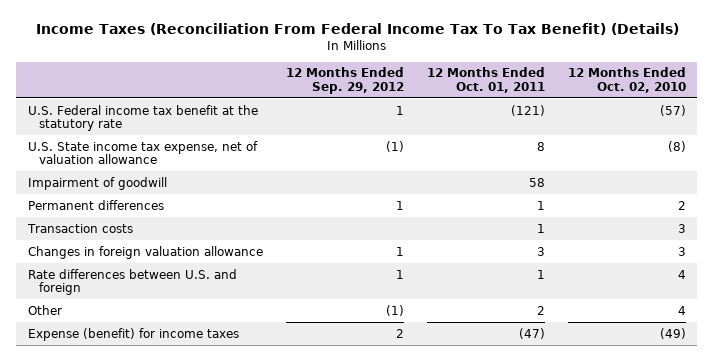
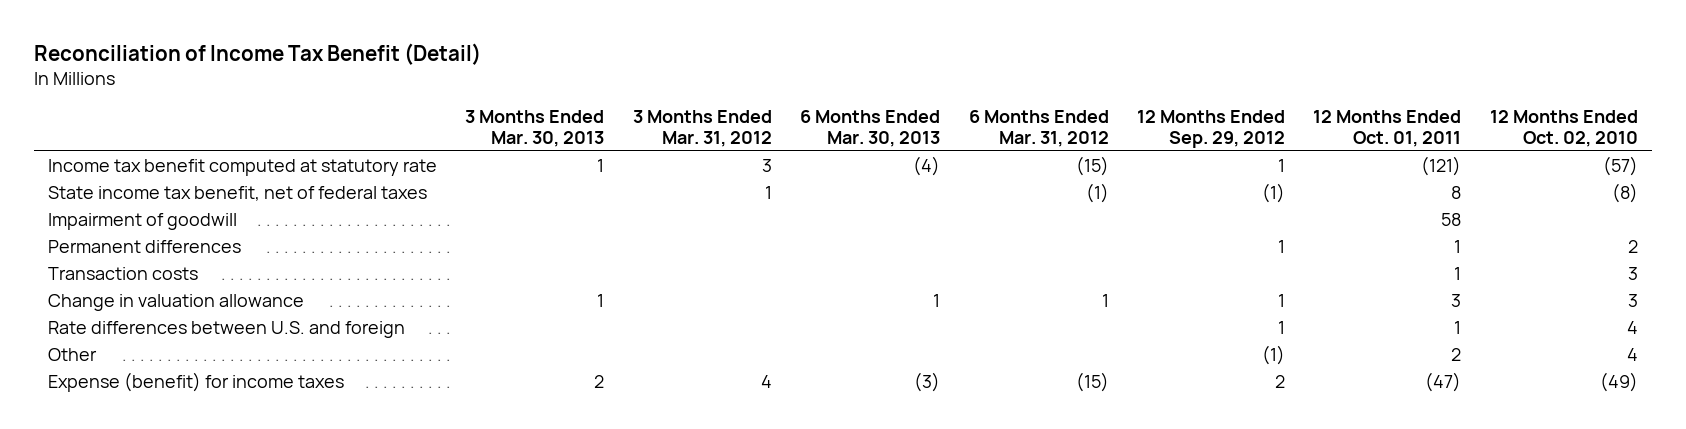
- Income Taxes (Reconciliation From Federal Income Tax To Tax Benefit) (Details)
+ Reconciliation of Income Tax Benefit (Detail)
- | 12 Months Ended Sep. 29, 2012 | 12 Months Ended Oct. 01, 2011 | 12 Months Ended Oct. 02, 2010
+ | 3 Months Ended Mar. 30, 2013 | 3 Months Ended Mar. 31, 2012 | 6 Months Ended Mar. 30, 2013 | 6 Months Ended Mar. 31, 2012 | 12 Months Ended Sep. 29, 2012 | 12 Months Ended Oct. 01, 2011 | 12 Months Ended Oct. 02, 2010
- U.S. Federal income tax benefit at the statutory rate | 1 | (121) | (57)
- U.S. State income tax expense, net of valuation allowance | (1) | 8 | (8)
+ Income tax benefit computed at statutory rate | 1 | 3 | (4) | (15) | 1 | (121) | (57)
+ State income tax benefit, net of federal taxes | | 1 | | (1) | (1) | 8 | (8)
- Changes in foreign valuation allowance | 1 | 3 | 3
+ Change in valuation allowance | 1 | | 1 | 1 | 1 | 3 | 3

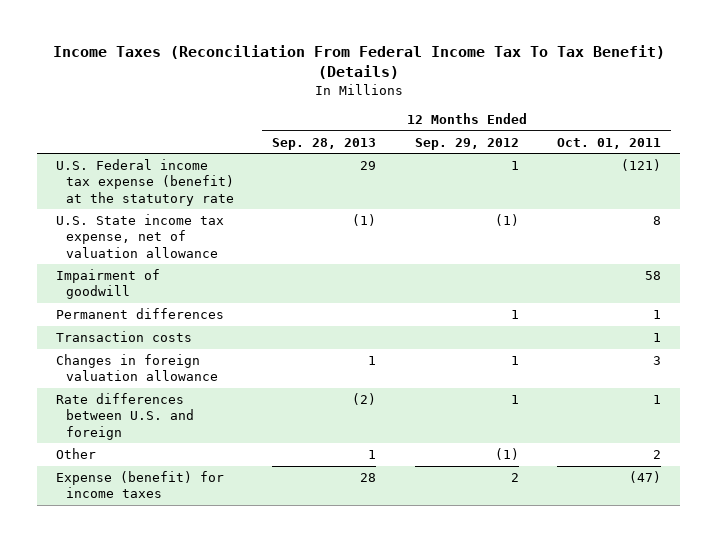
- Reconciliation of Income Tax Benefit (Detail)
+ Income Taxes (Reconciliation From Federal Income Tax To Tax Benefit) (Details)
- | 3 Months Ended Mar. 30, 2013 | 3 Months Ended Mar. 31, 2012 | 6 Months Ended Mar. 30, 2013 | 6 Months Ended Mar. 31, 2012 | 12 Months Ended Sep. 29, 2012 | 12 Months Ended Oct. 01, 2011 | 12 Months Ended Oct. 02, 2010
+ | 12 Months Ended Sep. 28, 2013 | 12 Months Ended Sep. 29, 2012 | 12 Months Ended Oct. 01, 2011
- Income tax benefit computed at statutory rate | 1 | 3 | (4) | (15) | 1 | (121) | (57)
- State income tax benefit, net of federal taxes | | 1 | | (1) | (1) | 8 | (8)
+ U.S. Federal income tax expense (benefit) at the statutory rate | 29 | 1 | (121)
+ U.S. State income tax expense, net of valuation allowance | (1) | (1) | 8
- Change in valuation allowance | 1 | | 1 | 1 | 1 | 3 | 3
+ Changes in foreign valuation allowance | 1 | 1 | 3

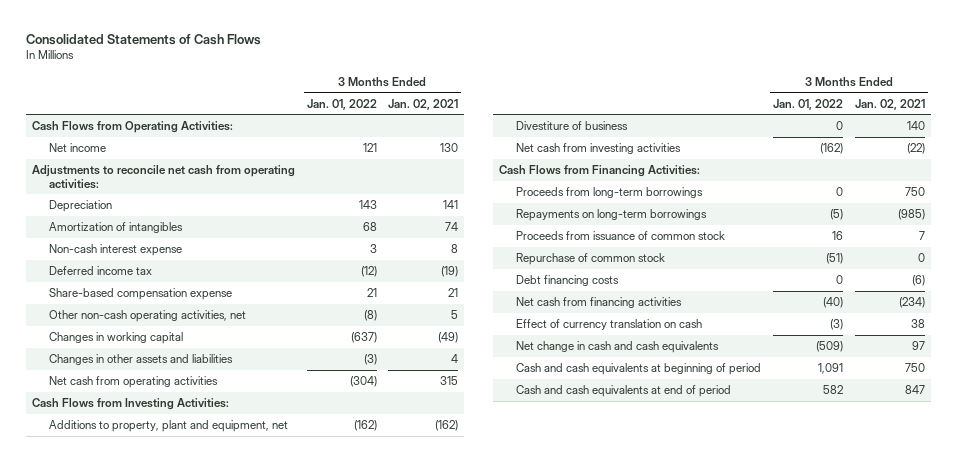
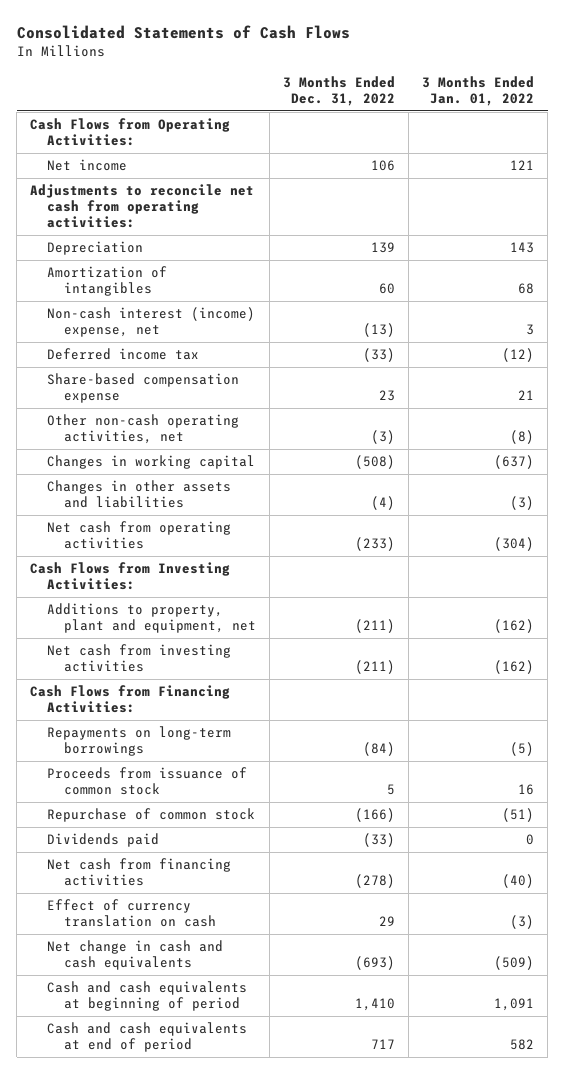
- | 3 Months Ended Jan. 01, 2022 | 3 Months Ended Jan. 02, 2021
+ | 3 Months Ended Dec. 31, 2022 | 3 Months Ended Jan. 01, 2022
- Non-cash interest expense | 3 | 8
+ Non-cash interest (income) expense, net | (13) | 3
- Divestiture of business | 0 | 140
- Proceeds from long-term borrowings | 0 | 750
- Debt financing costs | 0 | (6)
+ Dividends paid | (33) | 0

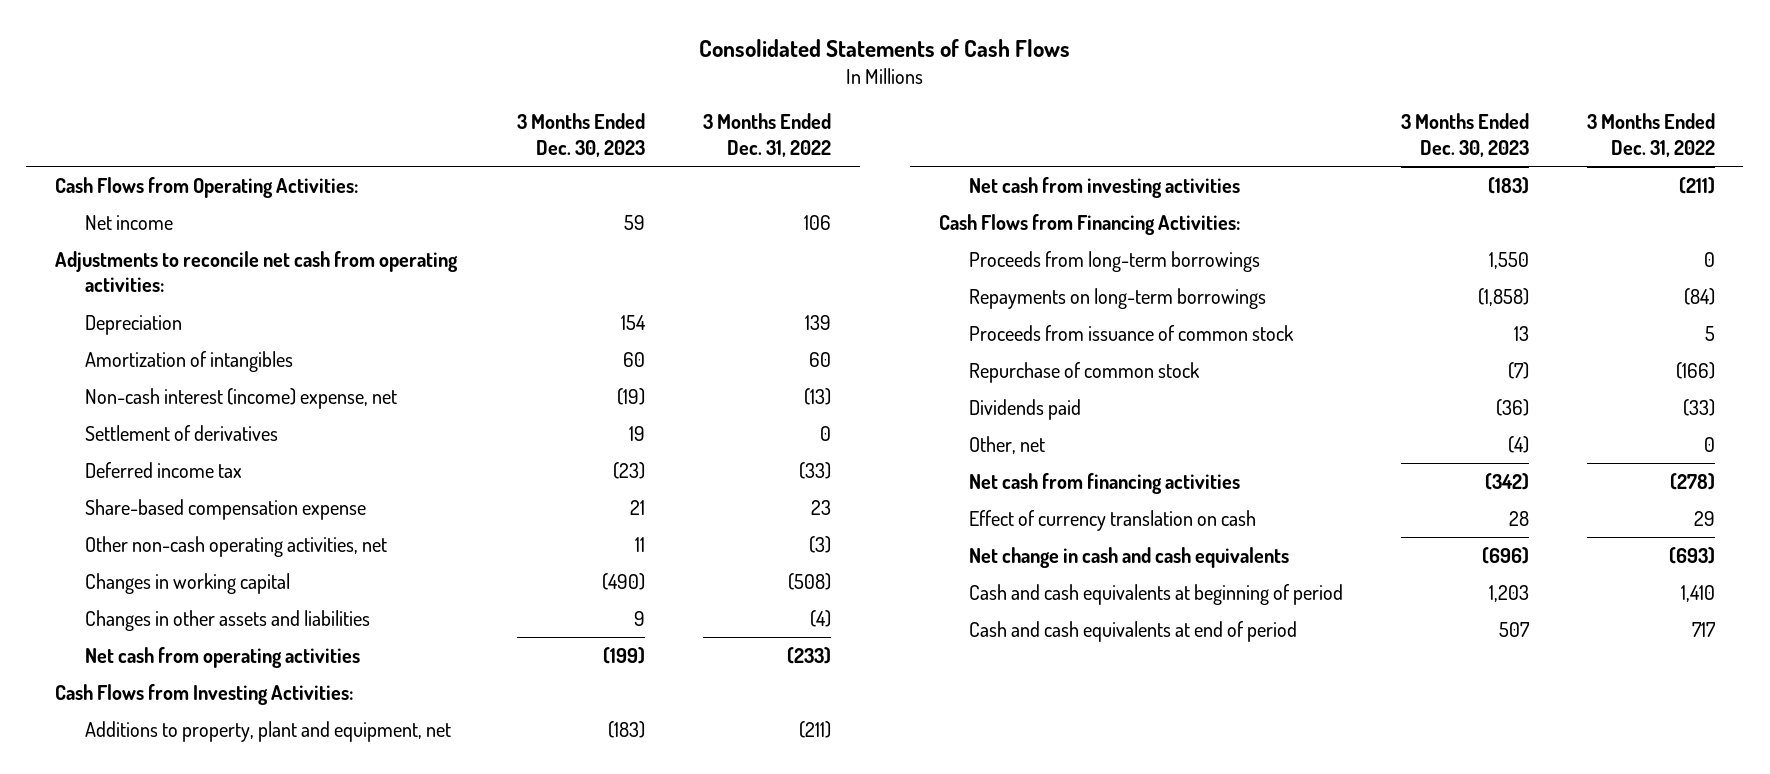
- | 3 Months Ended Dec. 31, 2022 | 3 Months Ended Jan. 01, 2022
+ | 3 Months Ended Dec. 30, 2023 | 3 Months Ended Dec. 31, 2022
+ Settlement of derivatives | 19 | 0
+ Proceeds from long-term borrowings | 1,550 | 0
+ Other, net | (4) | 0

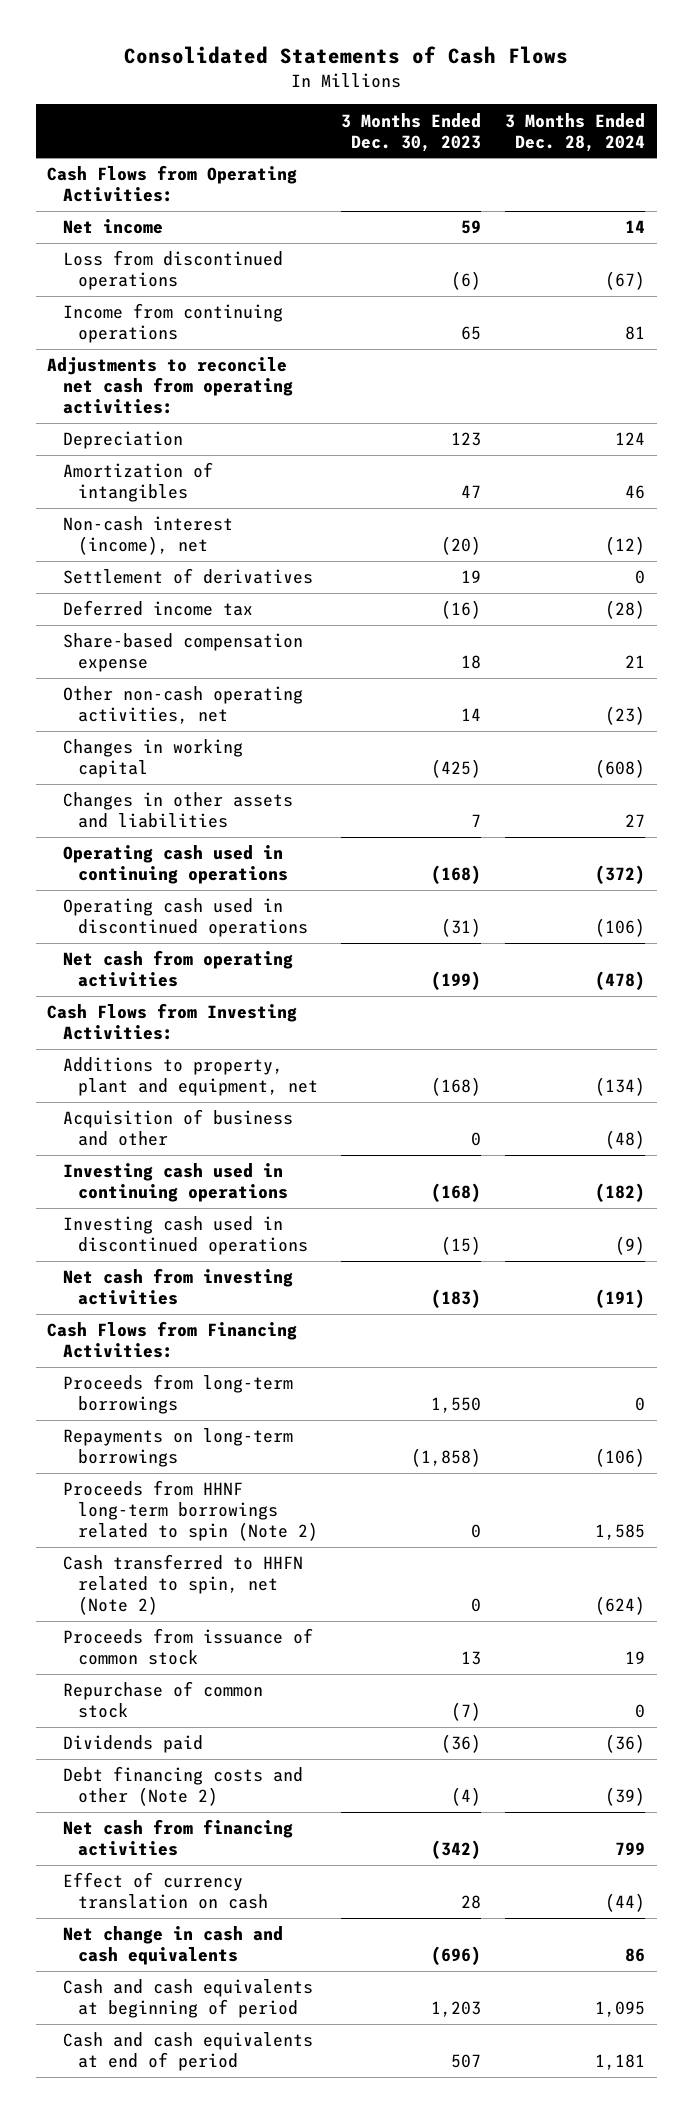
- | 3 Months Ended Dec. 30, 2023 | 3 Months Ended Dec. 31, 2022
+ | 3 Months Ended Dec. 30, 2023 | 3 Months Ended Dec. 28, 2024
+ Loss from discontinued operations | (6) | (67)
+ Income from continuing operations | 65 | 81
- Depreciation | 154 | 139
- Amortization of intangibles | 60 | 60
- Non-cash interest (income) expense, net | (19) | (13)
+ Depreciation | 123 | 124
+ Amortization of intangibles | 47 | 46
+ Non-cash interest (income), net | (20) | (12)
- Deferred income tax | (23) | (33)
- Share-based compensation expense | 21 | 23
- Other non-cash operating activities, net | 11 | (3)
- Changes in working capital | (490) | (508)
- Changes in other assets and liabilities | 9 | (4)
+ Deferred income tax | (16) | (28)
+ Share-based compensation expense | 18 | 21
+ Other non-cash operating activities, net | 14 | (23)
+ Changes in working capital | (425) | (608)
+ Changes in other assets and liabilities | 7 | 27
+ Operating cash used in continuing operations | (168) | (372)
+ Operating cash used in discontinued operations | (31) | (106)
- Additions to property, plant and equipment, net | (183) | (211)
+ Additions to property, plant and equipment, net | (168) | (134)
+ Acquisition of business and other | 0 | (48)
+ Investing cash used in continuing operations | (168) | (182)
+ Investing cash used in discontinued operations | (15) | (9)
+ Proceeds from HHNF long-term borrowings related to spin (Note 2) | 0 | 1,585
+ Cash transferred to HHFN related to spin, net (Note 2) | 0 | (624)
- Other, net | (4) | 0
+ Debt financing costs and other (Note 2) | (4) | (39)

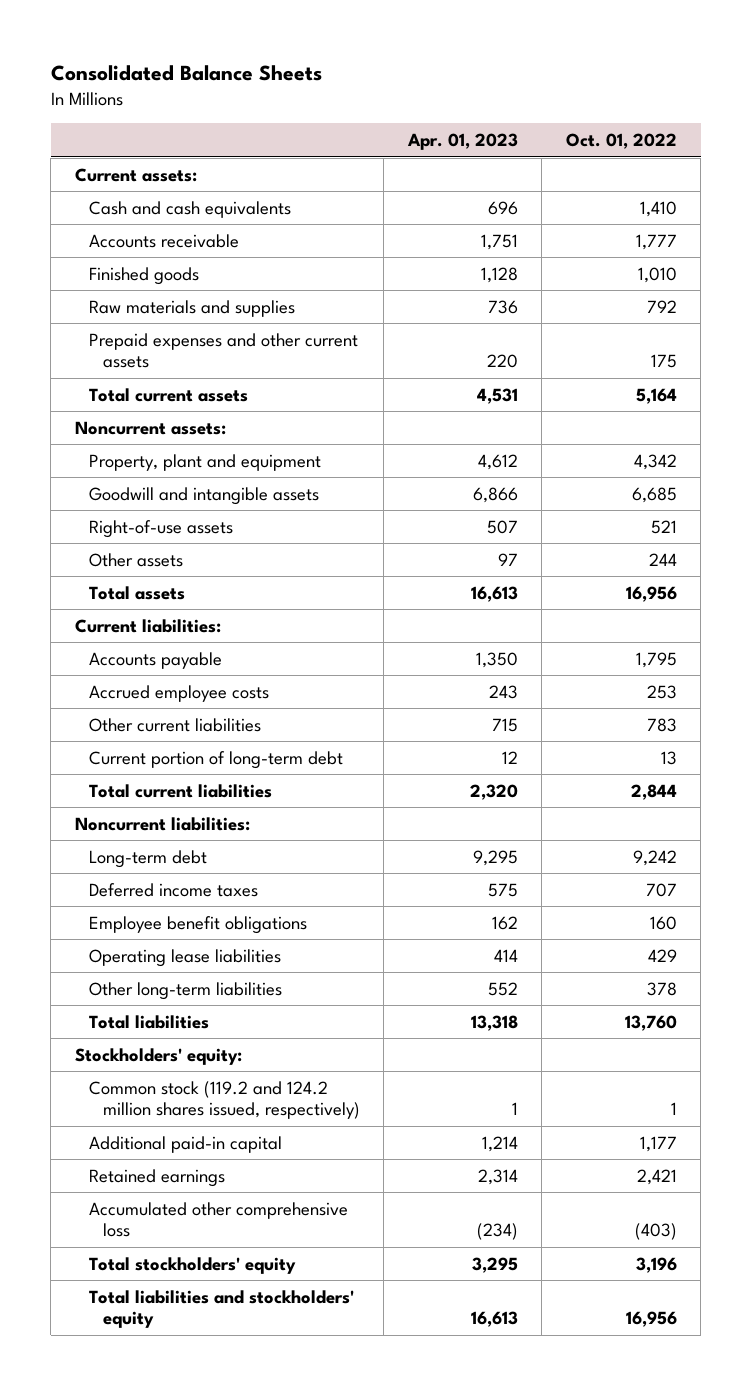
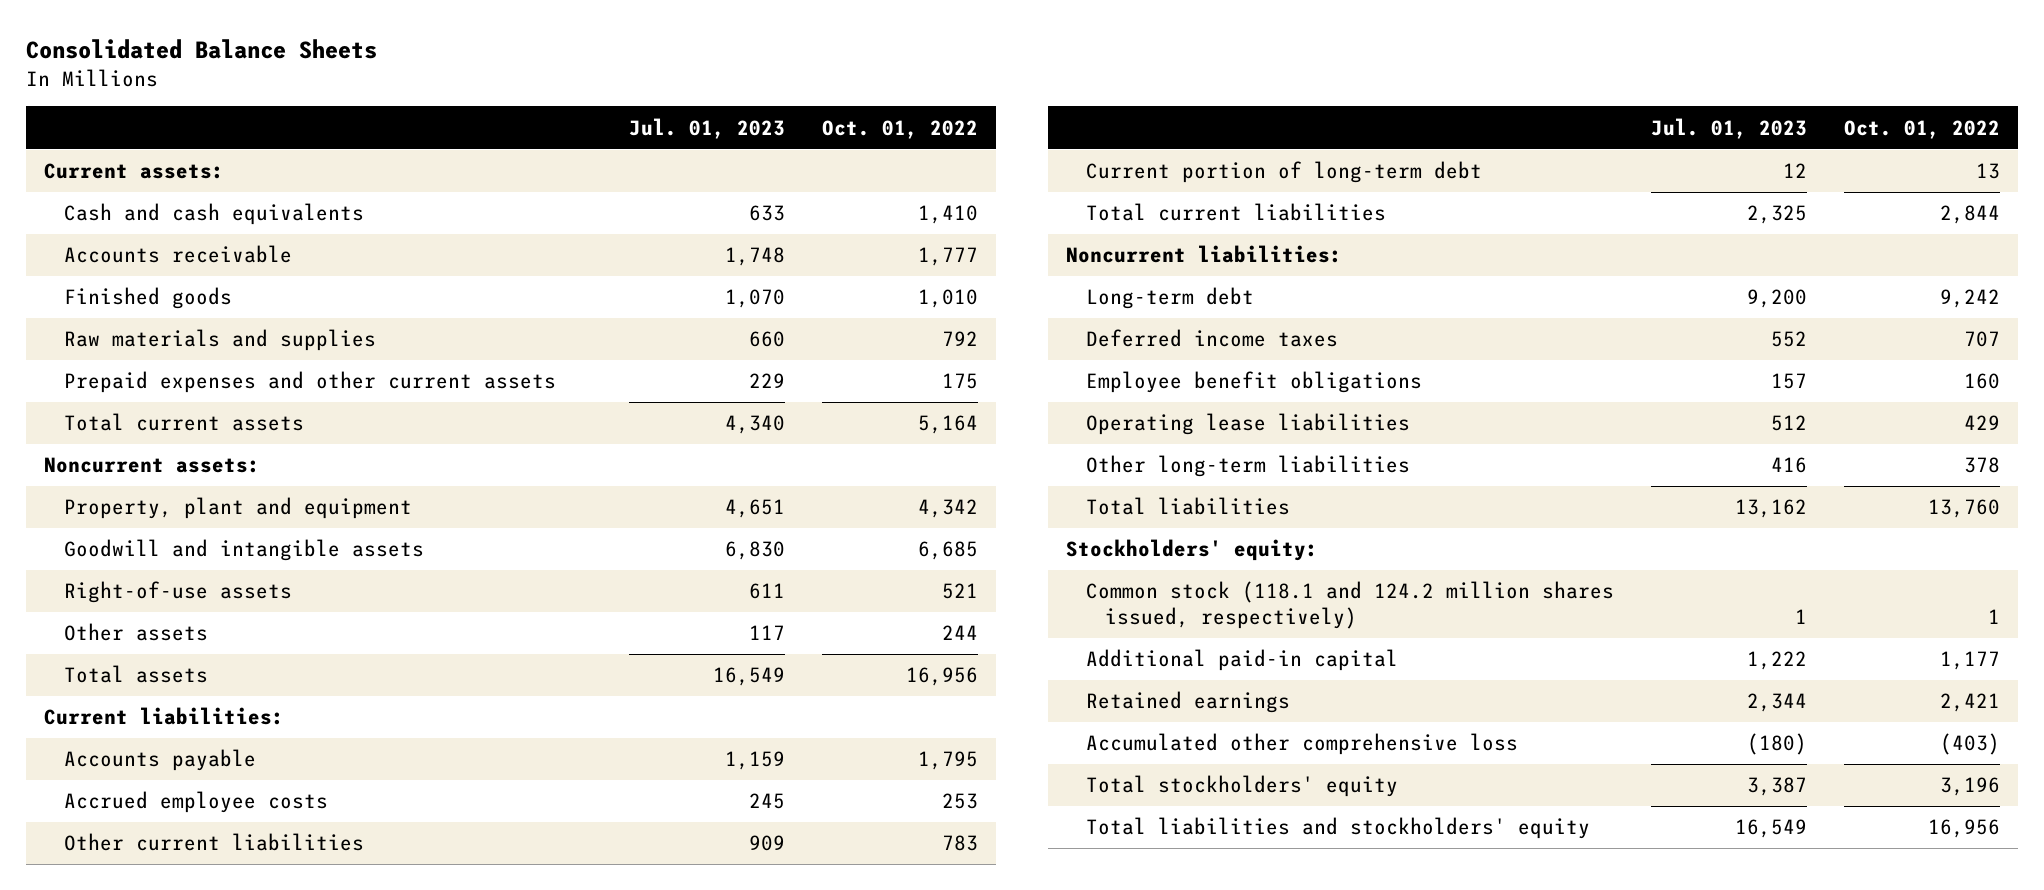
- | Apr. 01, 2023 | Oct. 01, 2022
+ | Jul. 01, 2023 | Oct. 01, 2022
- Common stock (119.2 and 124.2 million shares issued, respectively) | 1 | 1
+ Common stock (118.1 and 124.2 million shares issued, respectively) | 1 | 1

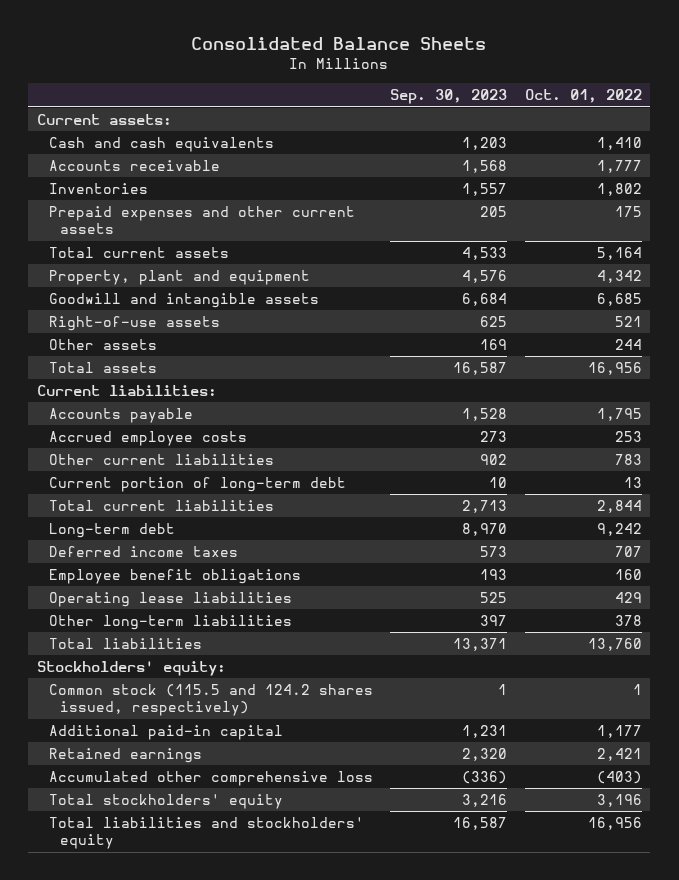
- | Jul. 01, 2023 | Oct. 01, 2022
+ | Sep. 30, 2023 | Oct. 01, 2022
- Finished goods | 1,070 | 1,010
- Raw materials and supplies | 660 | 792
+ Inventories | 1,557 | 1,802
- Noncurrent assets:
- Noncurrent liabilities:
- Common stock (118.1 and 124.2 million shares issued, respectively) | 1 | 1
+ Common stock (115.5 and 124.2 shares issued, respectively) | 1 | 1

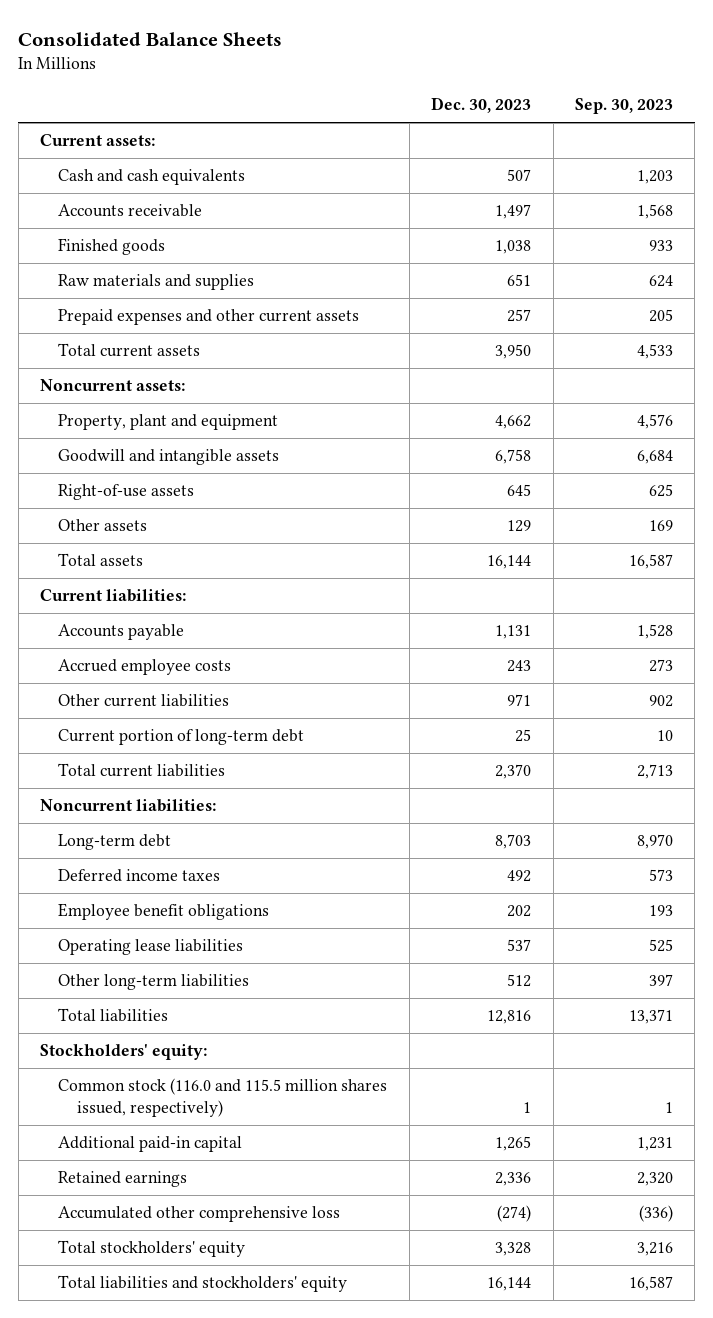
- | Sep. 30, 2023 | Oct. 01, 2022
+ | Dec. 30, 2023 | Sep. 30, 2023
- Inventories | 1,557 | 1,802
+ Finished goods | 1,038 | 933
+ Raw materials and supplies | 651 | 624
+ Noncurrent assets:
+ Noncurrent liabilities:
- Common stock (115.5 and 124.2 shares issued, respectively) | 1 | 1
+ Common stock (116.0 and 115.5 million shares issued, respectively) | 1 | 1

